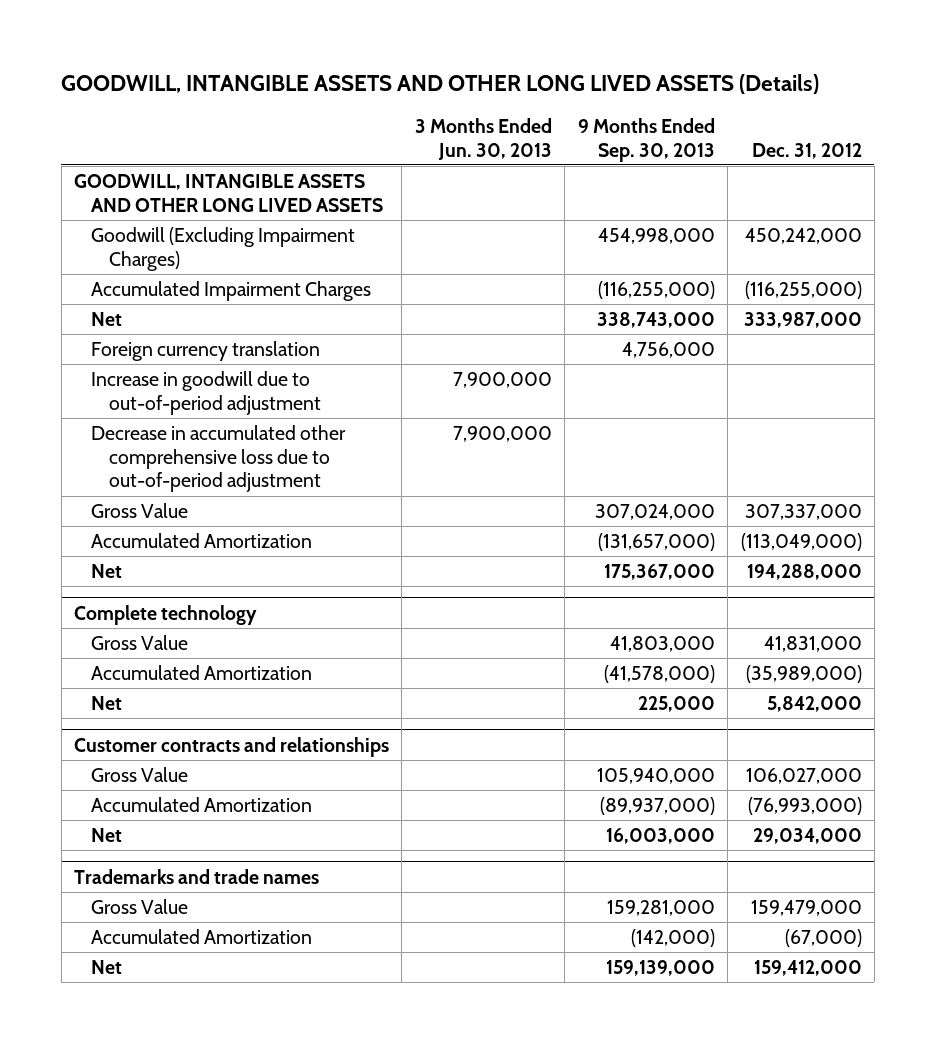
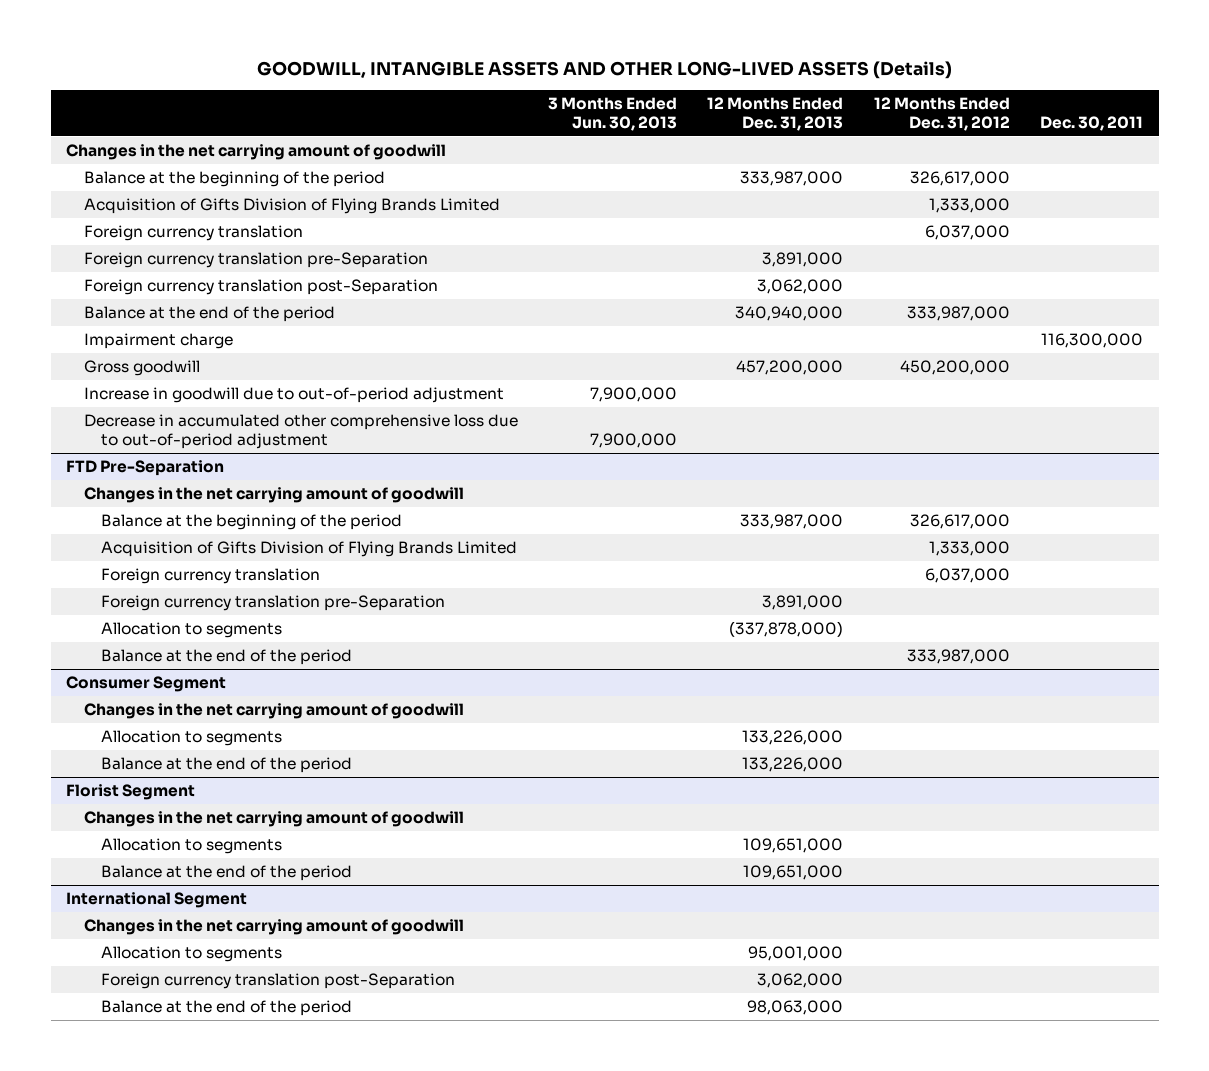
- GOODWILL, INTANGIBLE ASSETS AND OTHER LONG LIVED ASSETS (Details)
+ GOODWILL, INTANGIBLE ASSETS AND OTHER LONG-LIVED ASSETS (Details)
- | 3 Months Ended Jun. 30, 2013 | 9 Months Ended Sep. 30, 2013 | Dec. 31, 2012
+ | 3 Months Ended Jun. 30, 2013 | 12 Months Ended Dec. 31, 2013 | 12 Months Ended Dec. 31, 2012 | Dec. 30, 2011
- GOODWILL, INTANGIBLE ASSETS AND OTHER LONG LIVED ASSETS
- Goodwill (Excluding Impairment Charges) | | 454,998,000 | 450,242,000
- Accumulated Impairment Charges | | (116,255,000) | (116,255,000)
- Net | | 338,743,000 | 333,987,000
+ Changes in the net carrying amount of goodwill
+ Balance at the beginning of the period | | 333,987,000 | 326,617,000 |
+ Acquisition of Gifts Division of Flying Brands Limited | | | 1,333,000 |
+ Foreign currency translation pre-Separation | | 3,891,000 | |
+ Foreign currency translation post-Separation | | 3,062,000 | |
+ Balance at the end of the period | | 340,940,000 | 333,987,000 |
+ Impairment charge | | | | 116,300,000
+ Gross goodwill | | 457,200,000 | 450,200,000 |
- Gross Value | | 307,024,000 | 307,337,000
- Accumulated Amortization | | (131,657,000) | (113,049,000)
- Net | | 175,367,000 | 194,288,000
- Complete technology
- Gross Value | | 41,803,000 | 41,831,000
- Accumulated Amortization | | (41,578,000) | (35,989,000)
- Net | | 225,000 | 5,842,000
- Customer contracts and relationships
- Gross Value | | 105,940,000 | 106,027,000
- Accumulated Amortization | | (89,937,000) | (76,993,000)
- Net | | 16,003,000 | 29,034,000
- Trademarks and trade names
- Gross Value | | 159,281,000 | 159,479,000
- Accumulated Amortization | | (142,000) | (67,000)
- Net | | 159,139,000 | 159,412,000
+ FTD Pre-Separation
+ Changes in the net carrying amount of goodwill
+ Balance at the beginning of the period | | 333,987,000 | 326,617,000 |
+ Acquisition of Gifts Division of Flying Brands Limited | | | 1,333,000 |
+ Foreign currency translation | | | 6,037,000 |
+ Foreign currency translation pre-Separation | | 3,891,000 | |
+ Allocation to segments | | (337,878,000) | |
+ Balance at the end of the period | | | 333,987,000 |
+ Consumer Segment
+ Changes in the net carrying amount of goodwill
+ Allocation to segments | | 133,226,000 | |
+ Balance at the end of the period | | 133,226,000 | |
+ Florist Segment
+ Changes in the net carrying amount of goodwill
+ Allocation to segments | | 109,651,000 | |
+ Balance at the end of the period | | 109,651,000 | |
+ International Segment
+ Changes in the net carrying amount of goodwill
+ Allocation to segments | | 95,001,000 | |
+ Foreign currency translation post-Separation | | 3,062,000 | |
+ Balance at the end of the period | | 98,063,000 | |

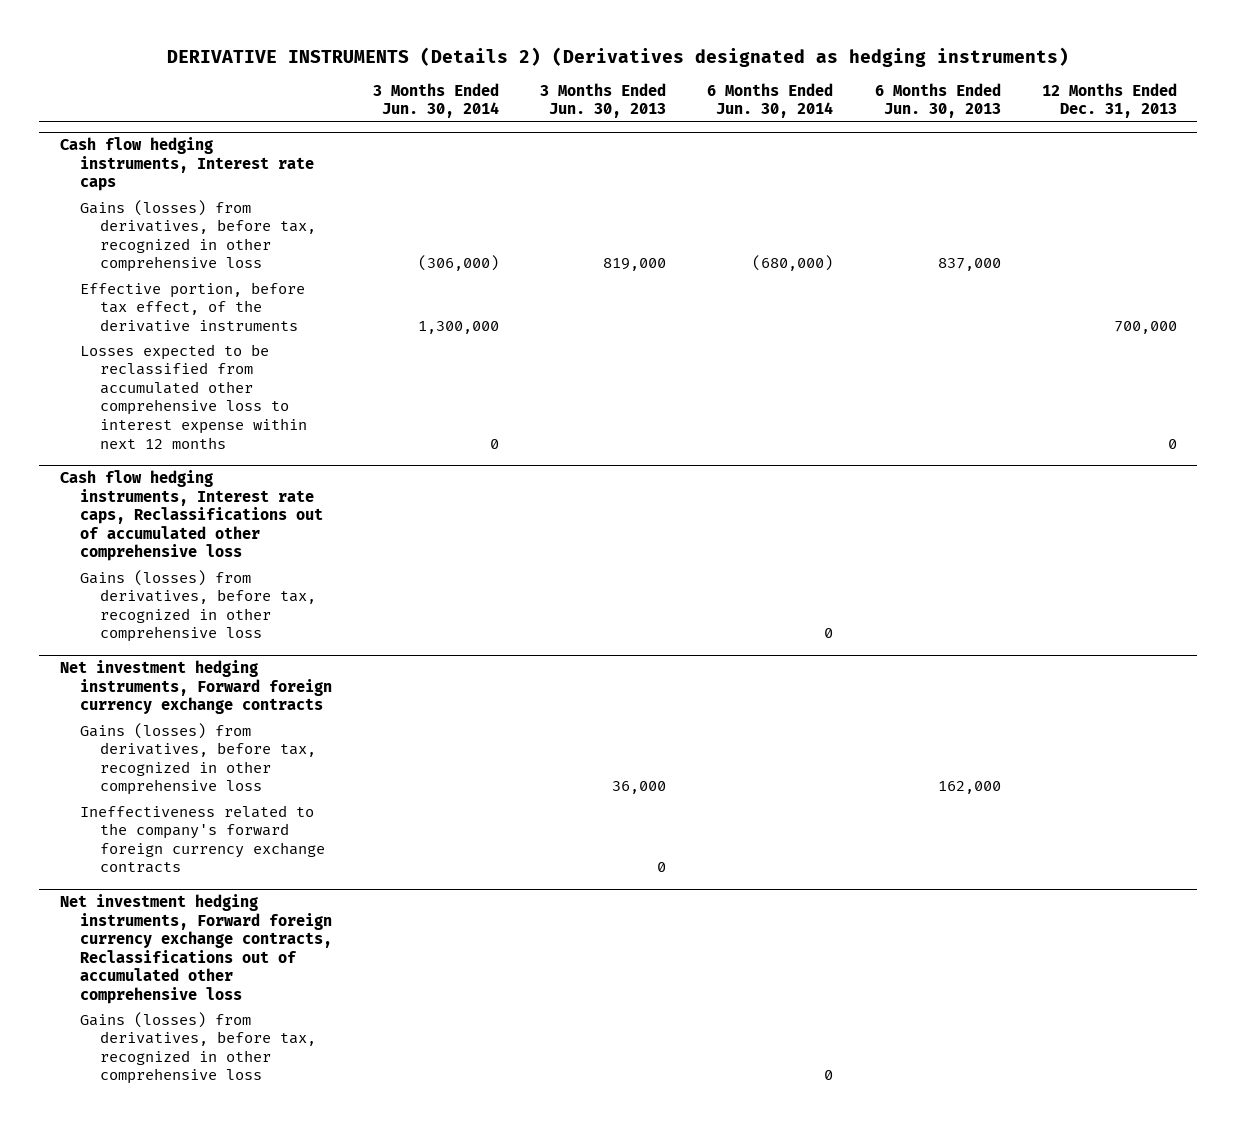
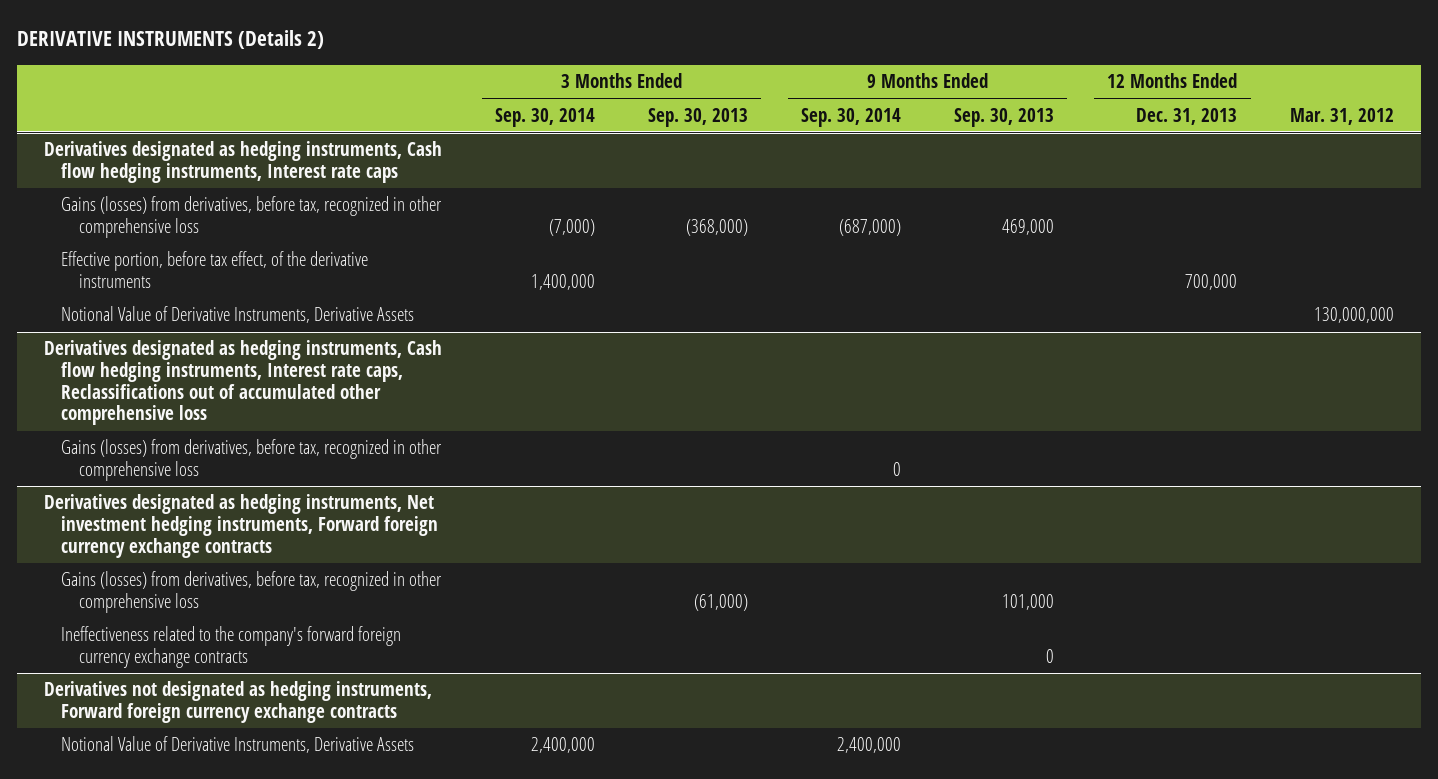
- DERIVATIVE INSTRUMENTS (Details 2) (Derivatives designated as hedging instruments)
+ DERIVATIVE INSTRUMENTS (Details 2)
- | 3 Months Ended Jun. 30, 2014 | 3 Months Ended Jun. 30, 2013 | 6 Months Ended Jun. 30, 2014 | 6 Months Ended Jun. 30, 2013 | 12 Months Ended Dec. 31, 2013
+ | 3 Months Ended Sep. 30, 2014 | 3 Months Ended Sep. 30, 2013 | 9 Months Ended Sep. 30, 2014 | 9 Months Ended Sep. 30, 2013 | 12 Months Ended Dec. 31, 2013 | Mar. 31, 2012
- Cash flow hedging instruments, Interest rate caps
+ Derivatives designated as hedging instruments, Cash flow hedging instruments, Interest rate caps
- Losses expected to be reclassified from accumulated other comprehensive loss to interest expense within next 12 months | 0 | | | | 0
- Cash flow hedging instruments, Interest rate caps, Reclassifications out of accumulated other comprehensive loss
+ Notional Value of Derivative Instruments, Derivative Assets | | | | | | 130,000,000
+ Derivatives designated as hedging instruments, Cash flow hedging instruments, Interest rate caps, Reclassifications out of accumulated other comprehensive loss
- Net investment hedging instruments, Forward foreign currency exchange contracts
+ Derivatives designated as hedging instruments, Net investment hedging instruments, Forward foreign currency exchange contracts
- Net investment hedging instruments, Forward foreign currency exchange contracts, Reclassifications out of accumulated other comprehensive loss
- Gains (losses) from derivatives, before tax, recognized in other comprehensive loss | | | 0 | |
+ Derivatives not designated as hedging instruments, Forward foreign currency exchange contracts
+ Notional Value of Derivative Instruments, Derivative Assets | 2,400,000 | | 2,400,000 | | |

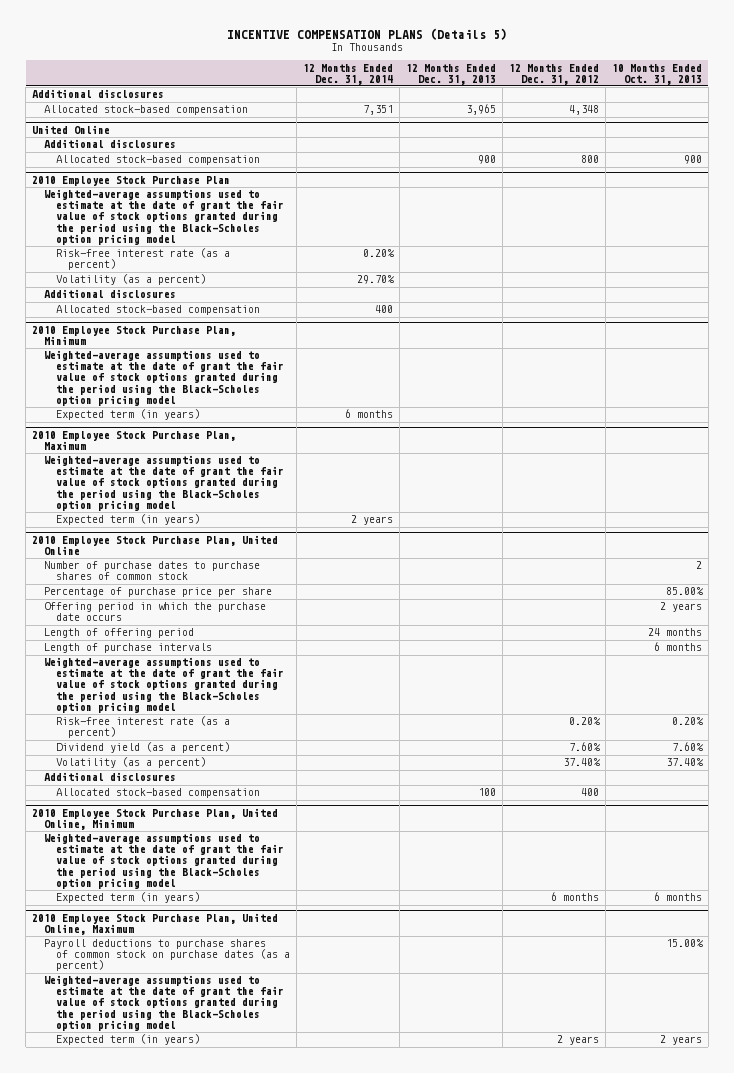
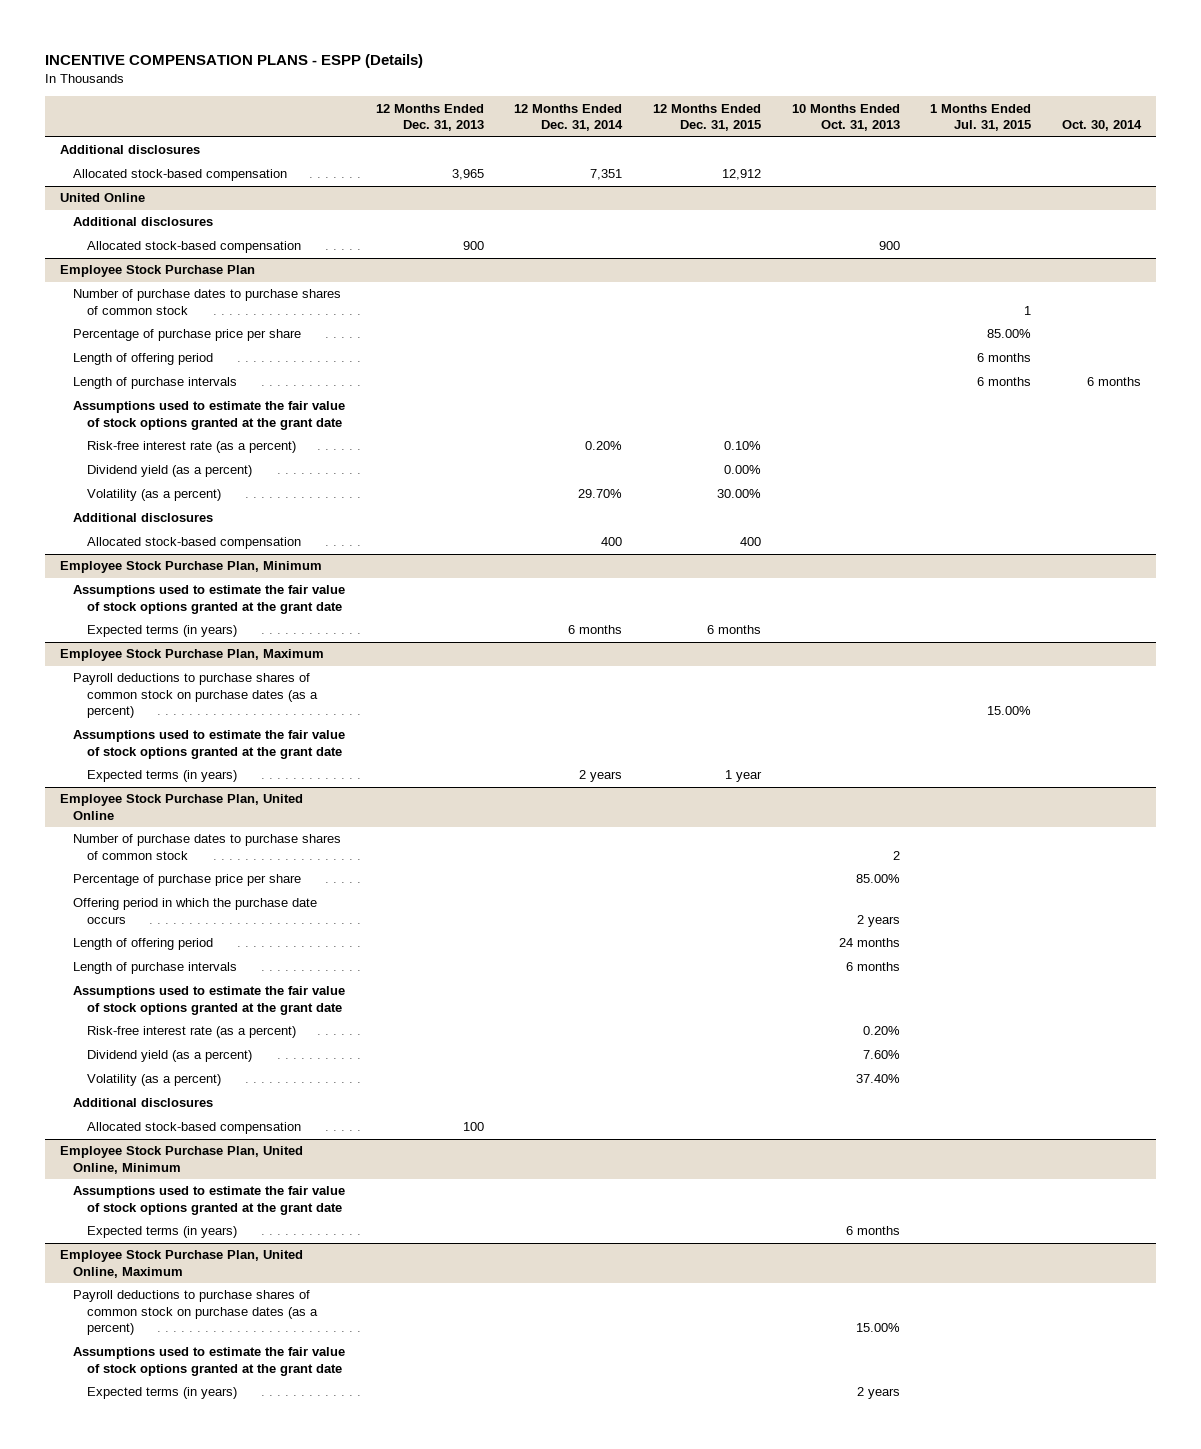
- INCENTIVE COMPENSATION PLANS (Details 5)
+ INCENTIVE COMPENSATION PLANS - ESPP (Details)
- | 12 Months Ended Dec. 31, 2014 | 12 Months Ended Dec. 31, 2013 | 12 Months Ended Dec. 31, 2012 | 10 Months Ended Oct. 31, 2013
+ | 12 Months Ended Dec. 31, 2013 | 12 Months Ended Dec. 31, 2014 | 12 Months Ended Dec. 31, 2015 | 10 Months Ended Oct. 31, 2013 | 1 Months Ended Jul. 31, 2015 | Oct. 30, 2014
- 2010 Employee Stock Purchase Plan
- Weighted-average assumptions used to estimate at the date of grant the fair value of stock options granted during the period using the Black-Scholes option pricing model
+ Employee Stock Purchase Plan
+ Number of purchase dates to purchase shares of common stock | | | | | 1 |
+ Percentage of purchase price per share | | | | | 85.00% |
+ Length of offering period | | | | | 6 months |
+ Length of purchase intervals | | | | | 6 months | 6 months
+ Assumptions used to estimate the fair value of stock options granted at the grant date
+ Dividend yield (as a percent) | | | 0.00% | | |
- 2010 Employee Stock Purchase Plan, Minimum
- Weighted-average assumptions used to estimate at the date of grant the fair value of stock options granted during the period using the Black-Scholes option pricing model
- Expected term (in years) | 6 months | | |
- 2010 Employee Stock Purchase Plan, Maximum
- Weighted-average assumptions used to estimate at the date of grant the fair value of stock options granted during the period using the Black-Scholes option pricing model
- Expected term (in years) | 2 years | | |
- 2010 Employee Stock Purchase Plan, United Online
+ Employee Stock Purchase Plan, Minimum
+ Assumptions used to estimate the fair value of stock options granted at the grant date
+ Expected terms (in years) | | 6 months | 6 months | | |
+ Employee Stock Purchase Plan, Maximum
+ Payroll deductions to purchase shares of common stock on purchase dates (as a percent) | | | | | 15.00% |
+ Assumptions used to estimate the fair value of stock options granted at the grant date
+ Expected terms (in years) | | 2 years | 1 year | | |
+ Employee Stock Purchase Plan, United Online
- Weighted-average assumptions used to estimate at the date of grant the fair value of stock options granted during the period using the Black-Scholes option pricing model
+ Assumptions used to estimate the fair value of stock options granted at the grant date
- 2010 Employee Stock Purchase Plan, United Online, Minimum
- Weighted-average assumptions used to estimate at the date of grant the fair value of stock options granted during the period using the Black-Scholes option pricing model
- Expected term (in years) | | | 6 months | 6 months
- 2010 Employee Stock Purchase Plan, United Online, Maximum
+ Employee Stock Purchase Plan, United Online, Minimum
+ Assumptions used to estimate the fair value of stock options granted at the grant date
+ Expected terms (in years) | | | | 6 months | |
+ Employee Stock Purchase Plan, United Online, Maximum
- Weighted-average assumptions used to estimate at the date of grant the fair value of stock options granted during the period using the Black-Scholes option pricing model
- Expected term (in years) | | | 2 years | 2 years
+ Assumptions used to estimate the fair value of stock options granted at the grant date
+ Expected terms (in years) | | | | 2 years | |

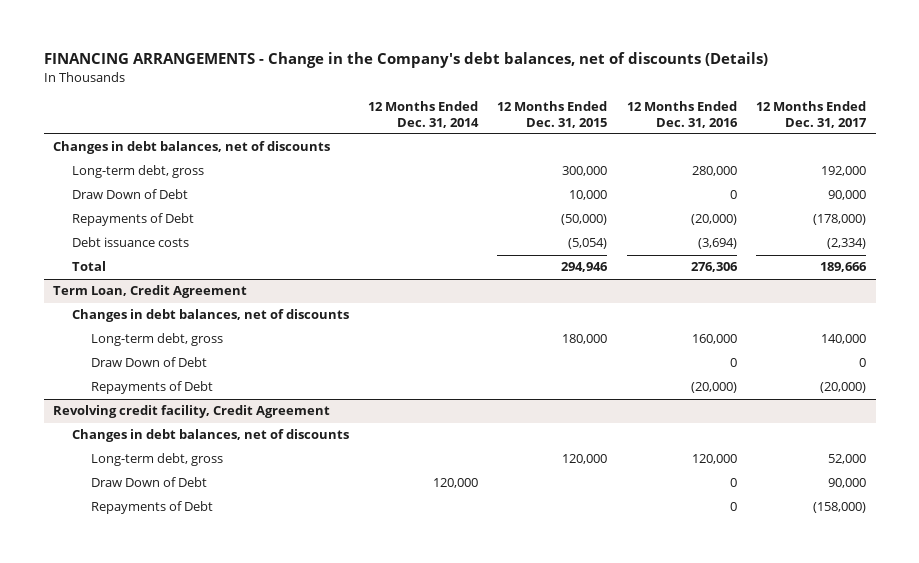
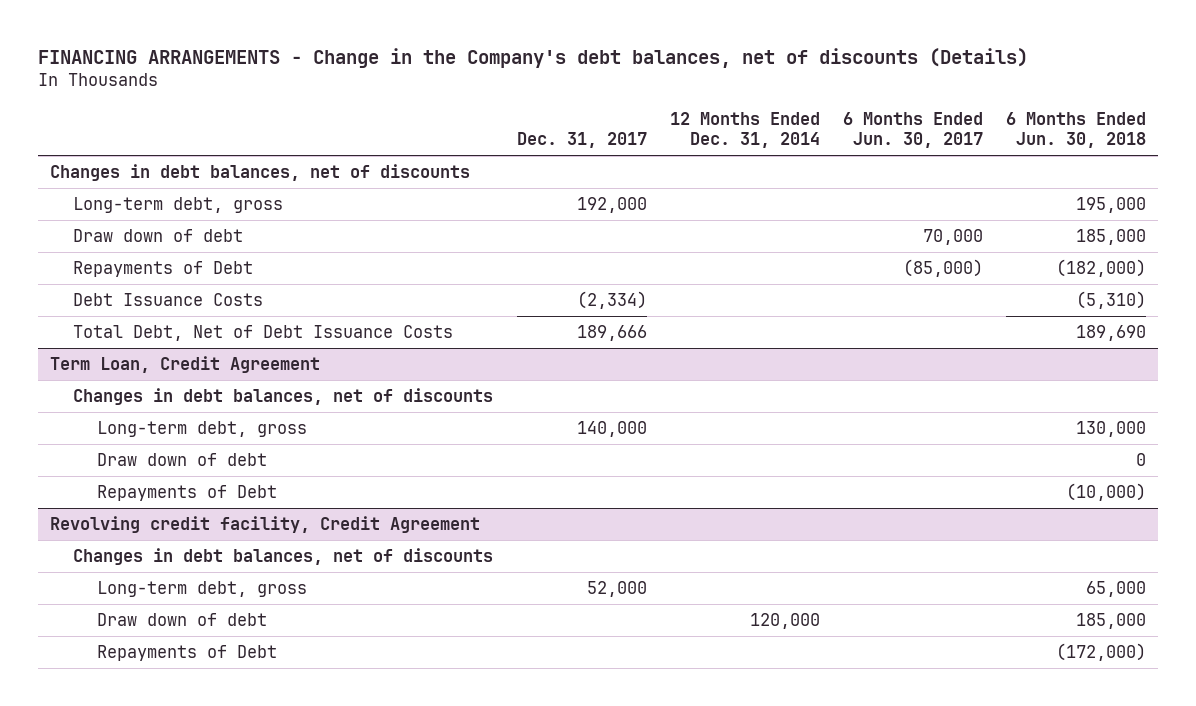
- | 12 Months Ended Dec. 31, 2014 | 12 Months Ended Dec. 31, 2015 | 12 Months Ended Dec. 31, 2016 | 12 Months Ended Dec. 31, 2017
+ | Dec. 31, 2017 | 12 Months Ended Dec. 31, 2014 | 6 Months Ended Jun. 30, 2017 | 6 Months Ended Jun. 30, 2018
- Draw Down of Debt | | 10,000 | 0 | 90,000
+ Draw down of debt | | | 70,000 | 185,000
- Debt issuance costs | | (5,054) | (3,694) | (2,334)
- Total | | 294,946 | 276,306 | 189,666
+ Debt Issuance Costs | (2,334) | | | (5,310)
+ Total Debt, Net of Debt Issuance Costs | 189,666 | | | 189,690
@ Term Loan, Credit Agreement
- Draw Down of Debt | | | 0 | 0
+ Draw down of debt | | | | 0
@ Revolving credit facility, Credit Agreement
- Draw Down of Debt | 120,000 | | 0 | 90,000
+ Draw down of debt | | 120,000 | | 185,000

